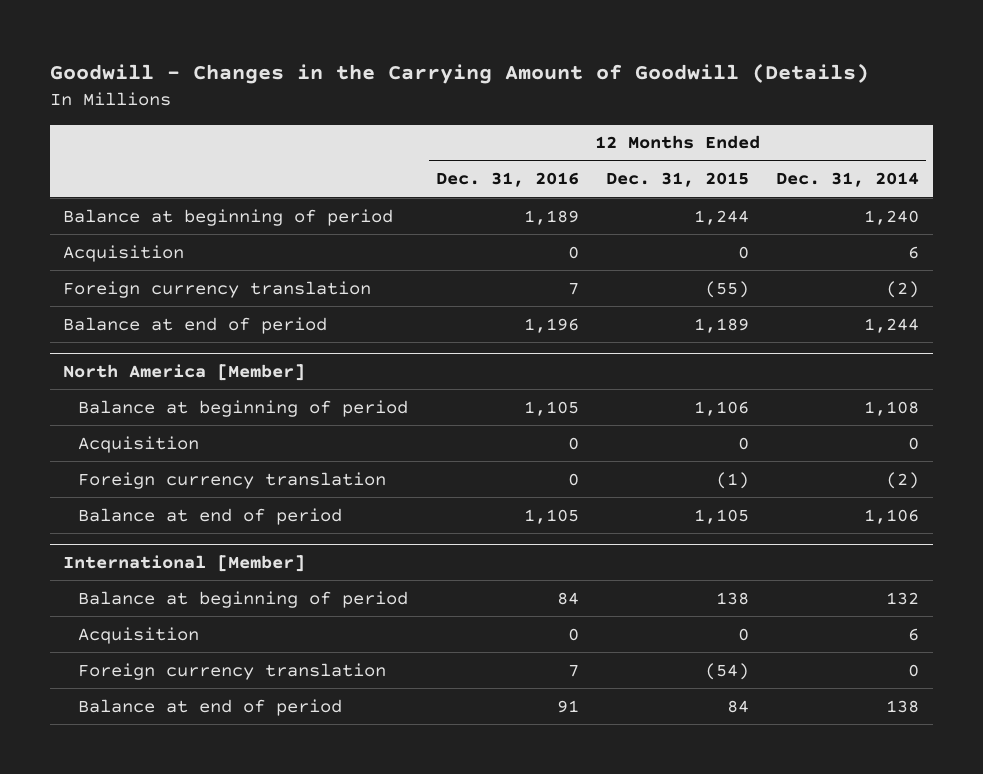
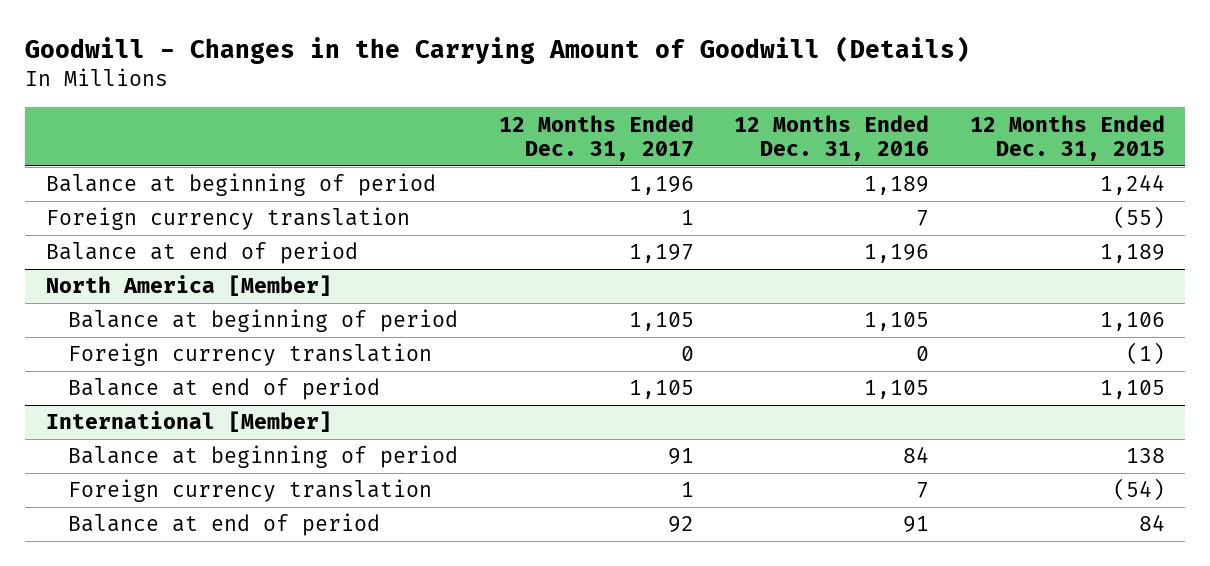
- | 12 Months Ended Dec. 31, 2016 | 12 Months Ended Dec. 31, 2015 | 12 Months Ended Dec. 31, 2014
+ | 12 Months Ended Dec. 31, 2017 | 12 Months Ended Dec. 31, 2016 | 12 Months Ended Dec. 31, 2015
- Acquisition | 0 | 0 | 6
@ North America [Member]
- Acquisition | 0 | 0 | 0
@ International [Member]
- Acquisition | 0 | 0 | 6

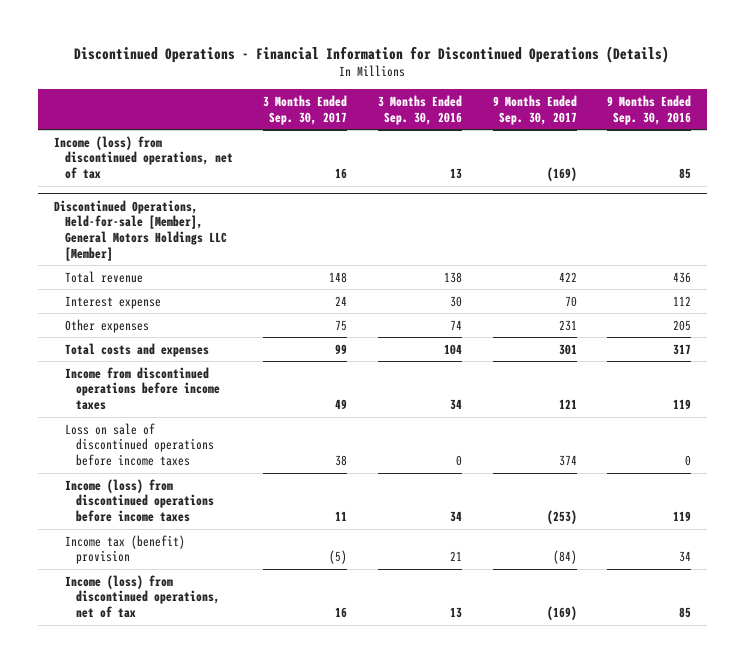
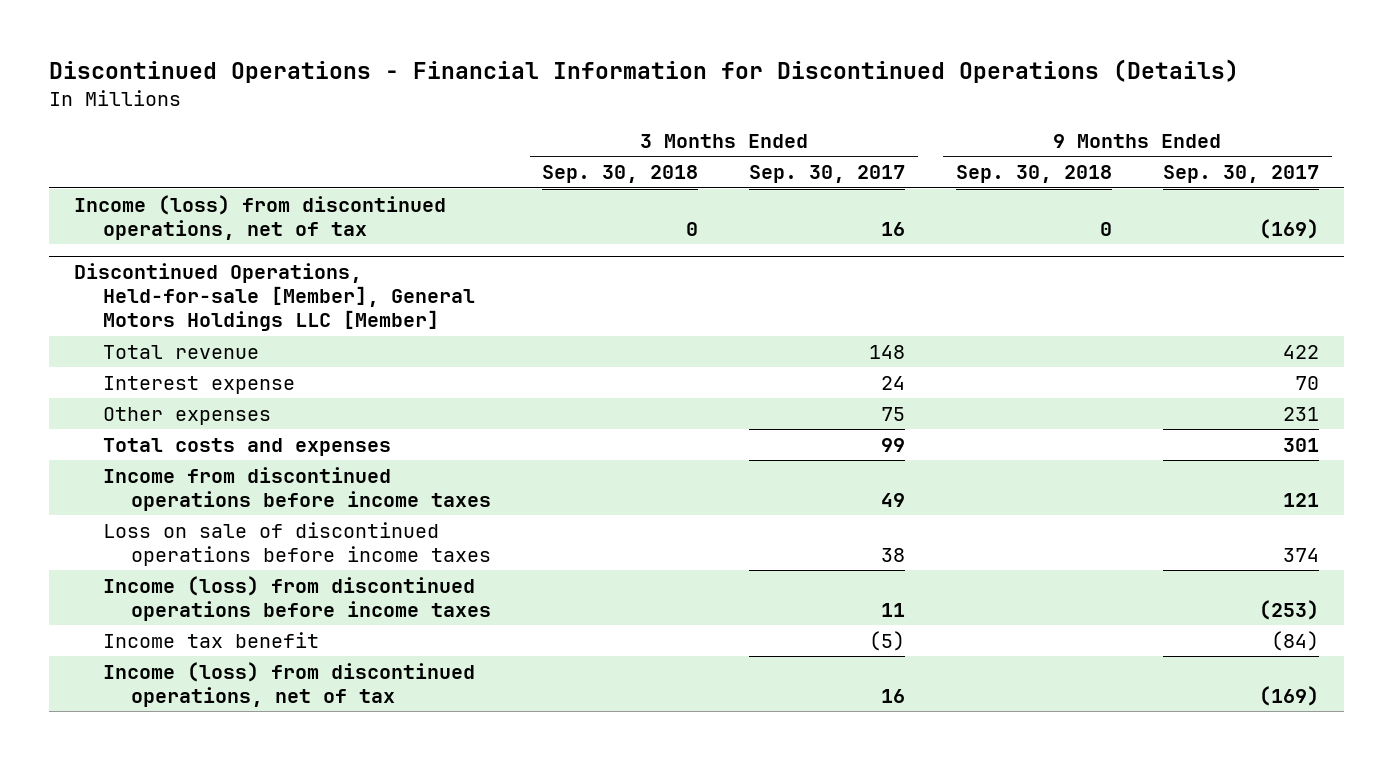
- | 3 Months Ended Sep. 30, 2017 | 3 Months Ended Sep. 30, 2016 | 9 Months Ended Sep. 30, 2017 | 9 Months Ended Sep. 30, 2016
+ | 3 Months Ended Sep. 30, 2018 | 3 Months Ended Sep. 30, 2017 | 9 Months Ended Sep. 30, 2018 | 9 Months Ended Sep. 30, 2017
@ Discontinued Operations, Held-for-sale [Member], General Motors Holdings LLC [Member]
- Income tax (benefit) provision | (5) | 21 | (84) | 34
+ Income tax benefit | | (5) | | (84)

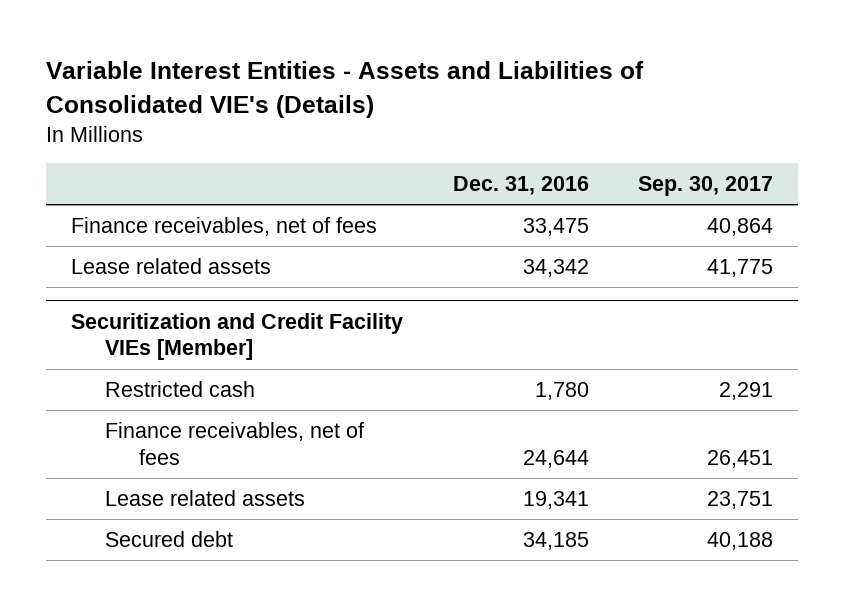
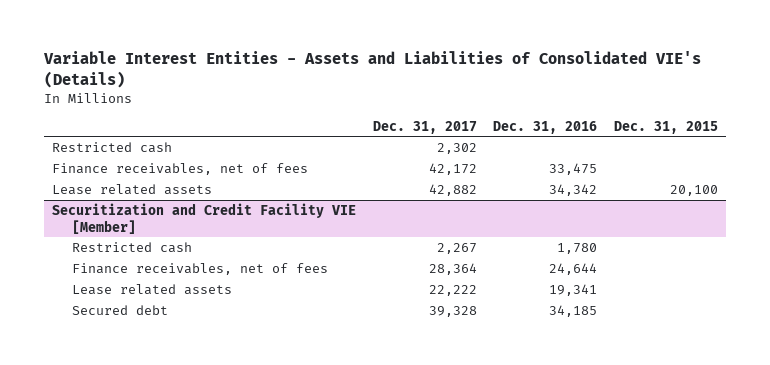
- | Dec. 31, 2016 | Sep. 30, 2017
+ | Dec. 31, 2017 | Dec. 31, 2016 | Dec. 31, 2015
+ Restricted cash | 2,302 | |
- Securitization and Credit Facility VIEs [Member]
+ Securitization and Credit Facility VIE [Member]

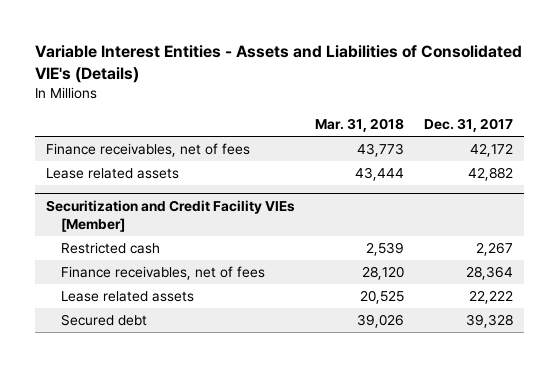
- | Dec. 31, 2017 | Dec. 31, 2016 | Dec. 31, 2015
+ | Mar. 31, 2018 | Dec. 31, 2017
- Restricted cash | 2,302 | |
- Securitization and Credit Facility VIE [Member]
+ Securitization and Credit Facility VIEs [Member]

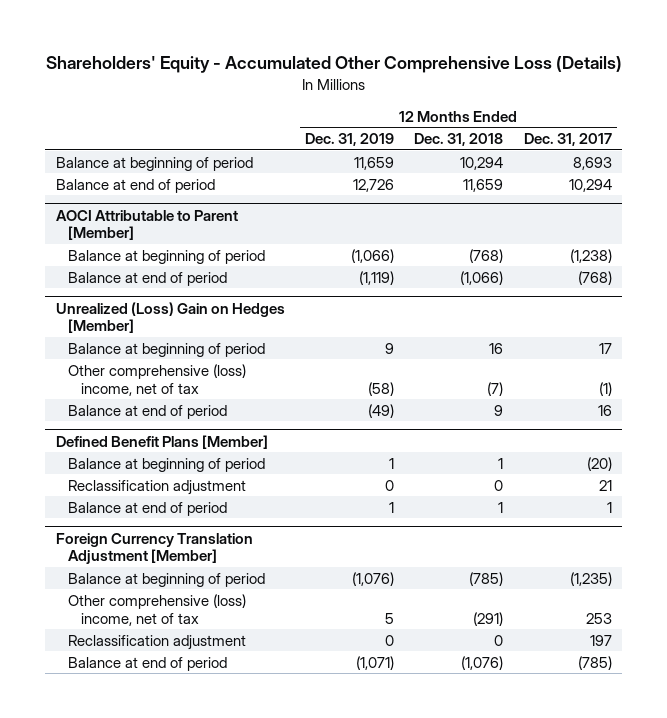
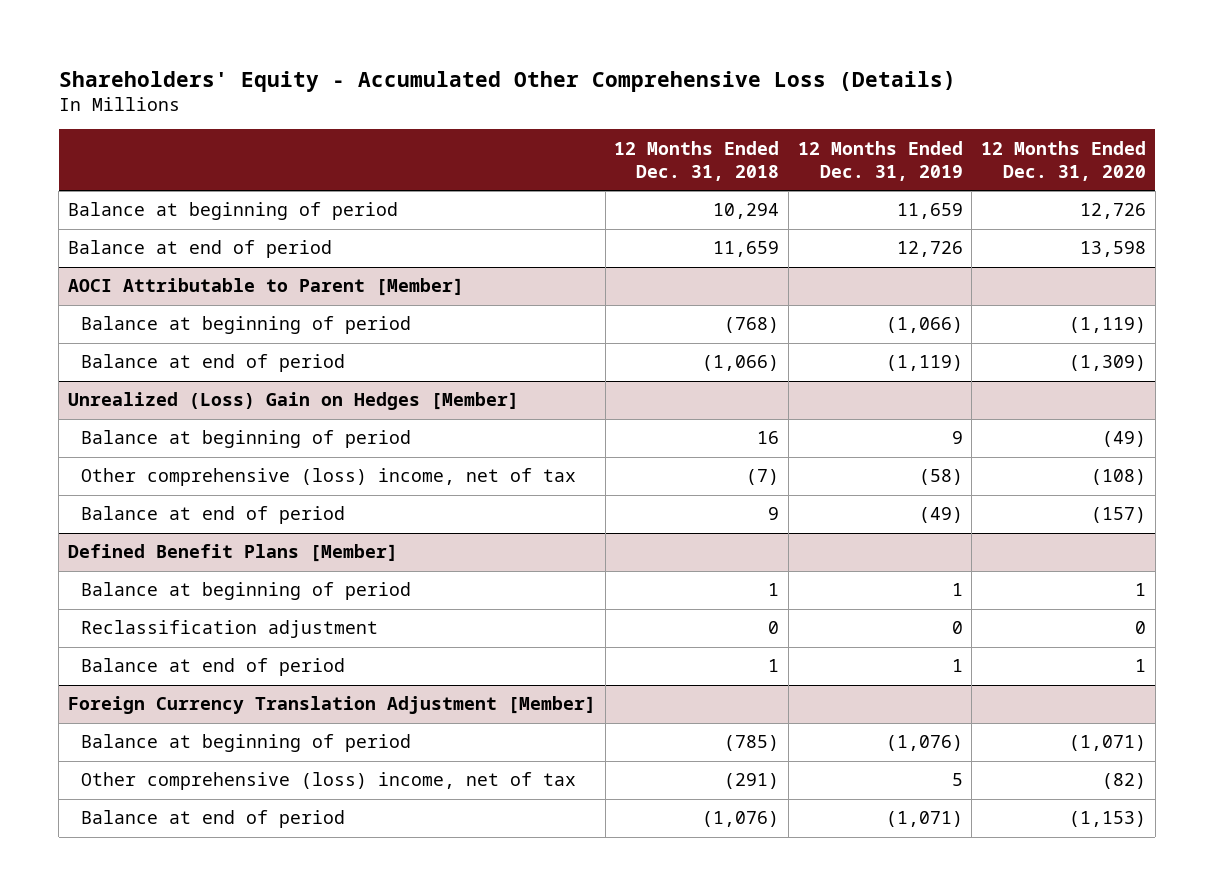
- | 12 Months Ended Dec. 31, 2019 | 12 Months Ended Dec. 31, 2018 | 12 Months Ended Dec. 31, 2017
+ | 12 Months Ended Dec. 31, 2018 | 12 Months Ended Dec. 31, 2019 | 12 Months Ended Dec. 31, 2020
@ Foreign Currency Translation Adjustment [Member]
- Reclassification adjustment | 0 | 0 | 197

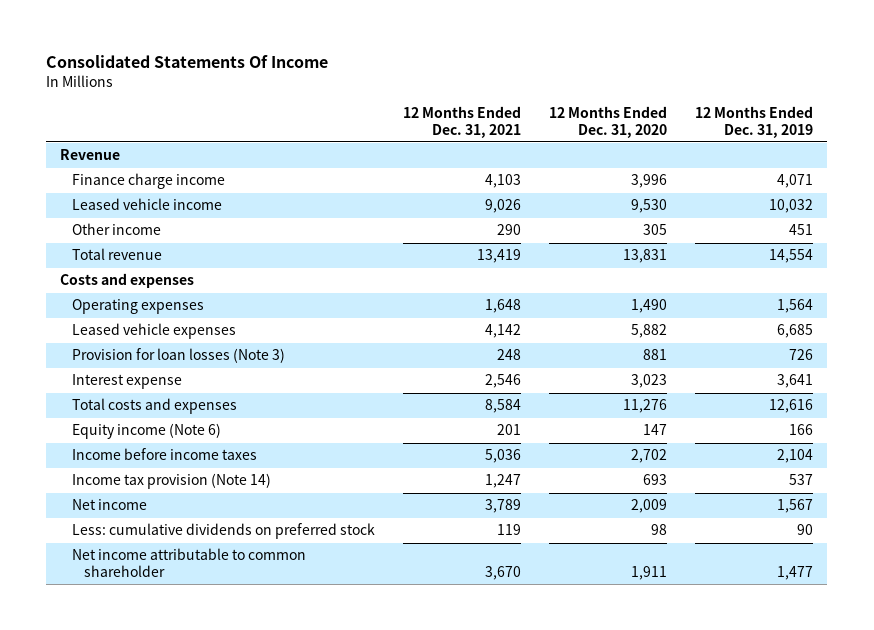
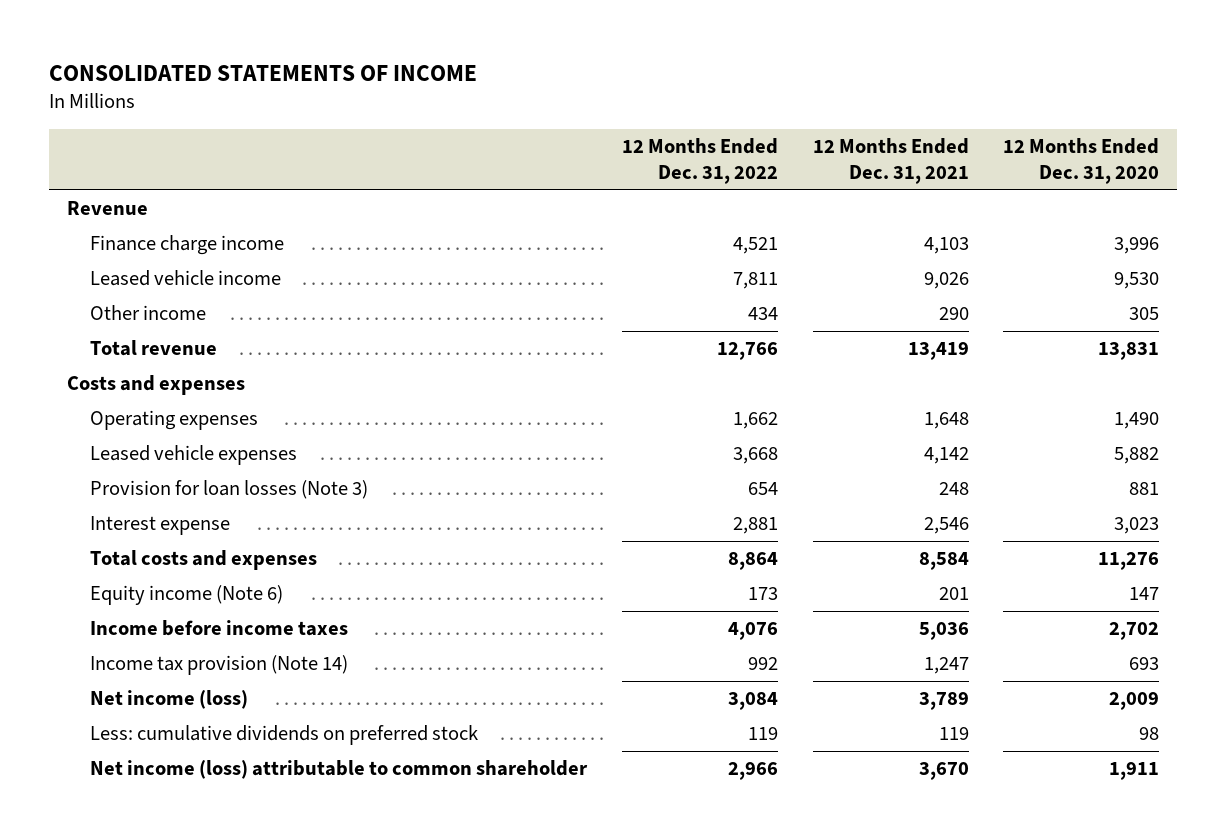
- Consolidated Statements Of Income
+ CONSOLIDATED STATEMENTS OF INCOME
- | 12 Months Ended Dec. 31, 2021 | 12 Months Ended Dec. 31, 2020 | 12 Months Ended Dec. 31, 2019
+ | 12 Months Ended Dec. 31, 2022 | 12 Months Ended Dec. 31, 2021 | 12 Months Ended Dec. 31, 2020
- Net income | 3,789 | 2,009 | 1,567
+ Net income (loss) | 3,084 | 3,789 | 2,009
- Net income attributable to common shareholder | 3,670 | 1,911 | 1,477
+ Net income (loss) attributable to common shareholder | 2,966 | 3,670 | 1,911

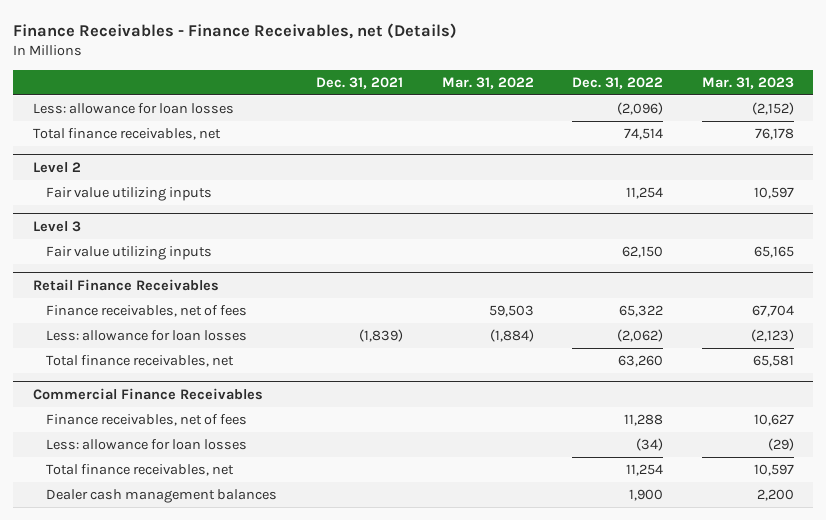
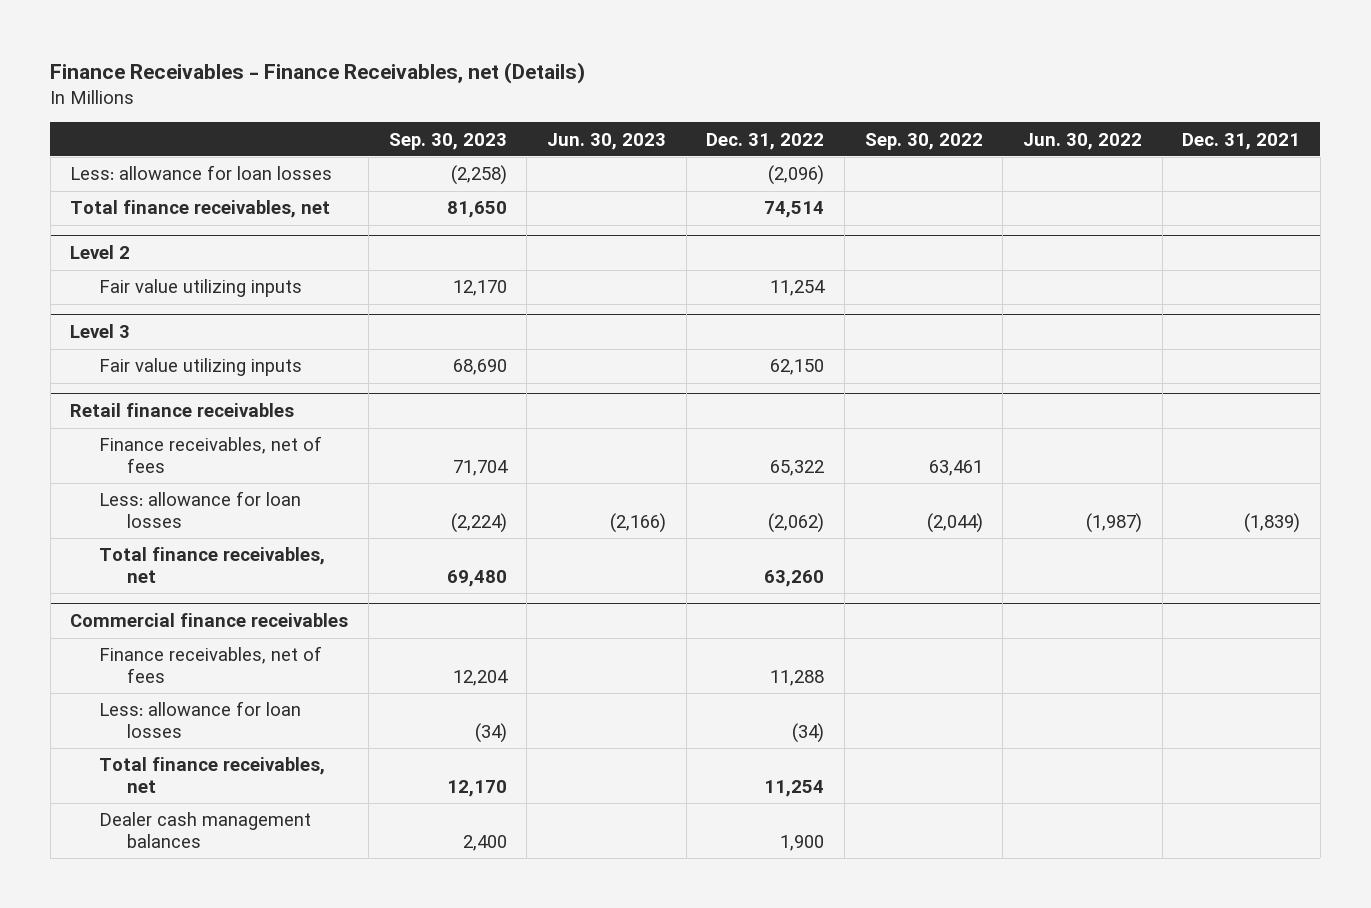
- | Dec. 31, 2021 | Mar. 31, 2022 | Dec. 31, 2022 | Mar. 31, 2023
+ | Sep. 30, 2023 | Jun. 30, 2023 | Dec. 31, 2022 | Sep. 30, 2022 | Jun. 30, 2022 | Dec. 31, 2021
- Retail Finance Receivables
+ Retail finance receivables
- Commercial Finance Receivables
+ Commercial finance receivables

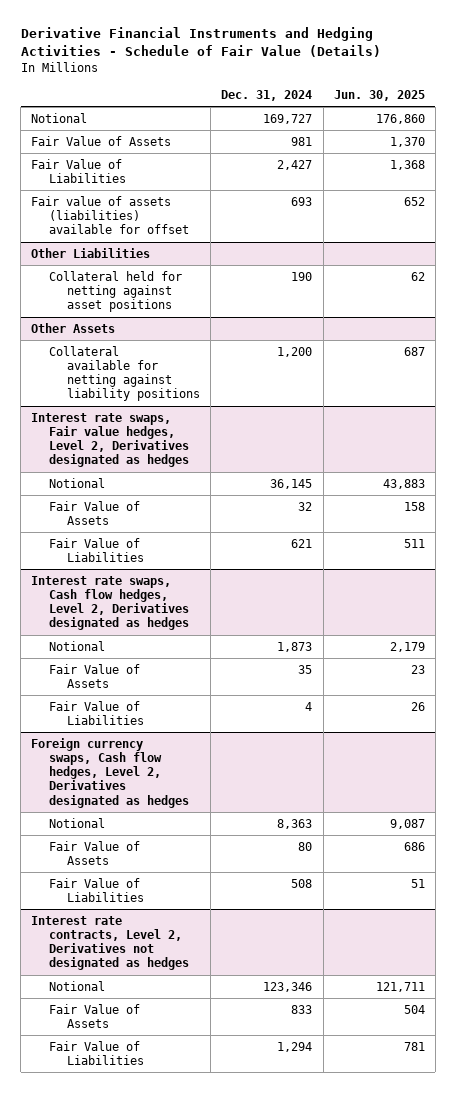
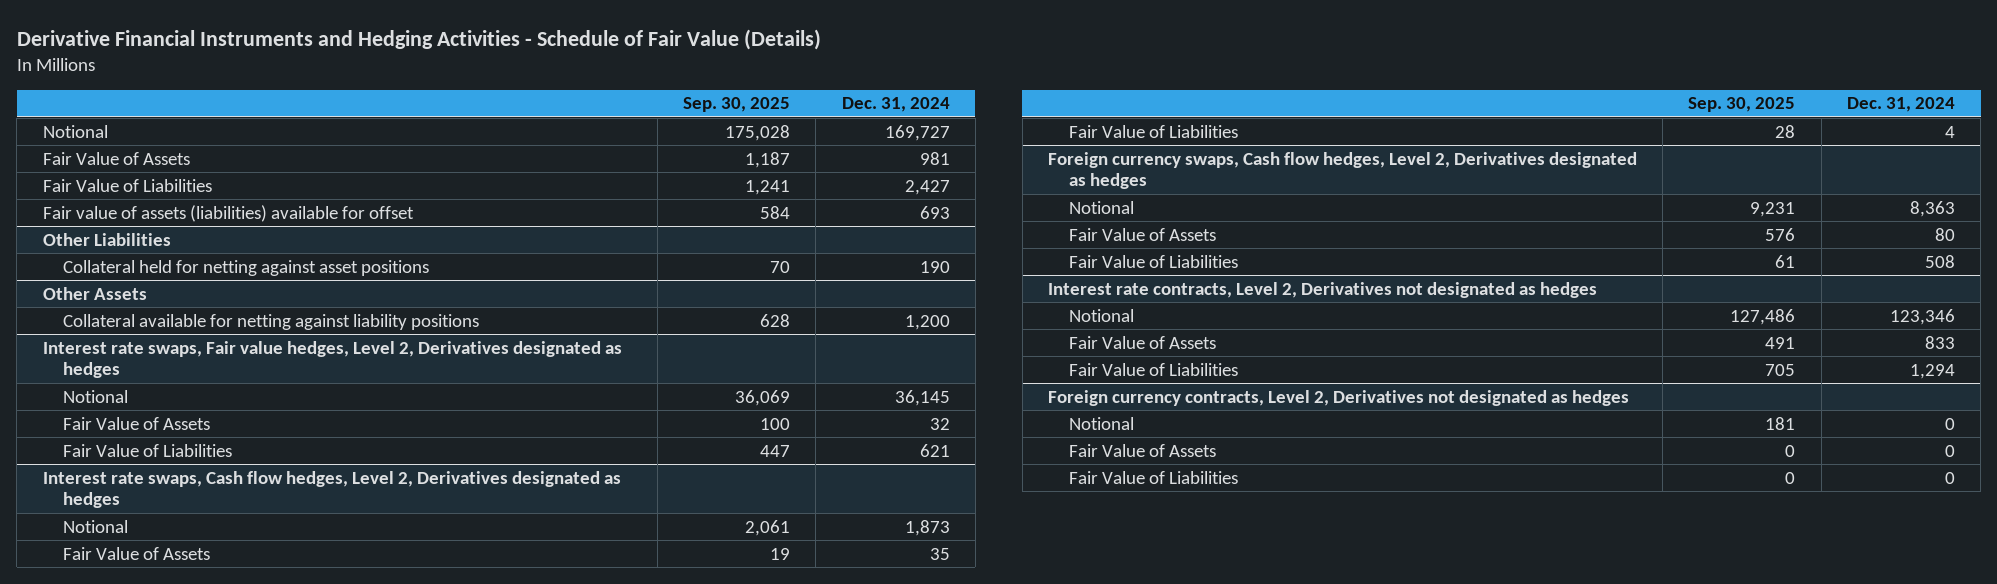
- | Dec. 31, 2024 | Jun. 30, 2025
+ | Sep. 30, 2025 | Dec. 31, 2024
+ Foreign currency contracts, Level 2, Derivatives not designated as hedges
+ Notional | 181 | 0
+ Fair Value of Assets | 0 | 0
+ Fair Value of Liabilities | 0 | 0

